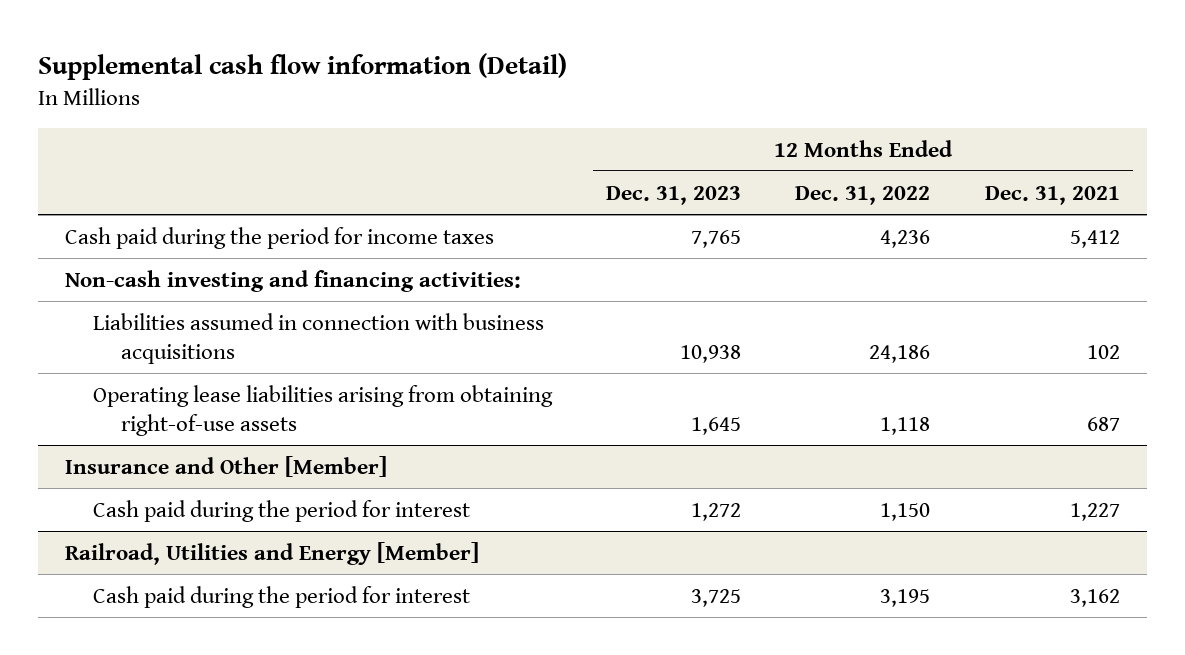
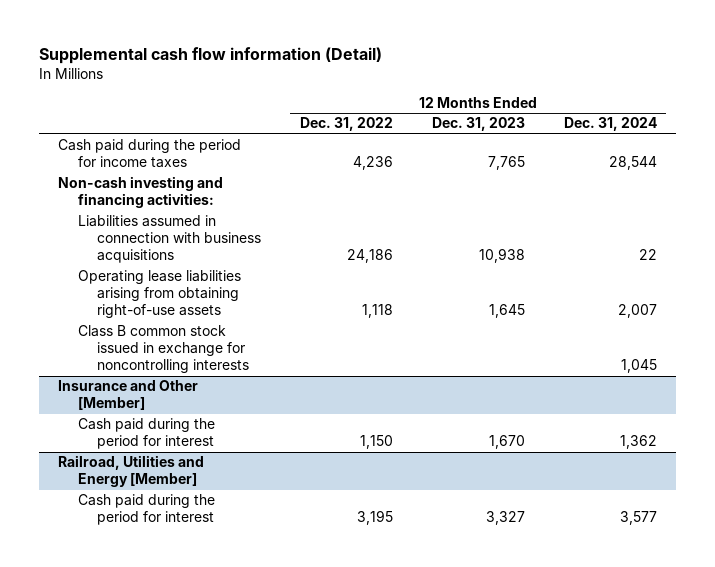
- | 12 Months Ended Dec. 31, 2023 | 12 Months Ended Dec. 31, 2022 | 12 Months Ended Dec. 31, 2021
+ | 12 Months Ended Dec. 31, 2022 | 12 Months Ended Dec. 31, 2023 | 12 Months Ended Dec. 31, 2024
+ Class B common stock issued in exchange for noncontrolling interests | | | 1,045
@ Insurance and Other [Member]
- Cash paid during the period for interest | 1,272 | 1,150 | 1,227
+ Cash paid during the period for interest | 1,150 | 1,670 | 1,362
@ Railroad, Utilities and Energy [Member]
- Cash paid during the period for interest | 3,725 | 3,195 | 3,162
+ Cash paid during the period for interest | 3,195 | 3,327 | 3,577

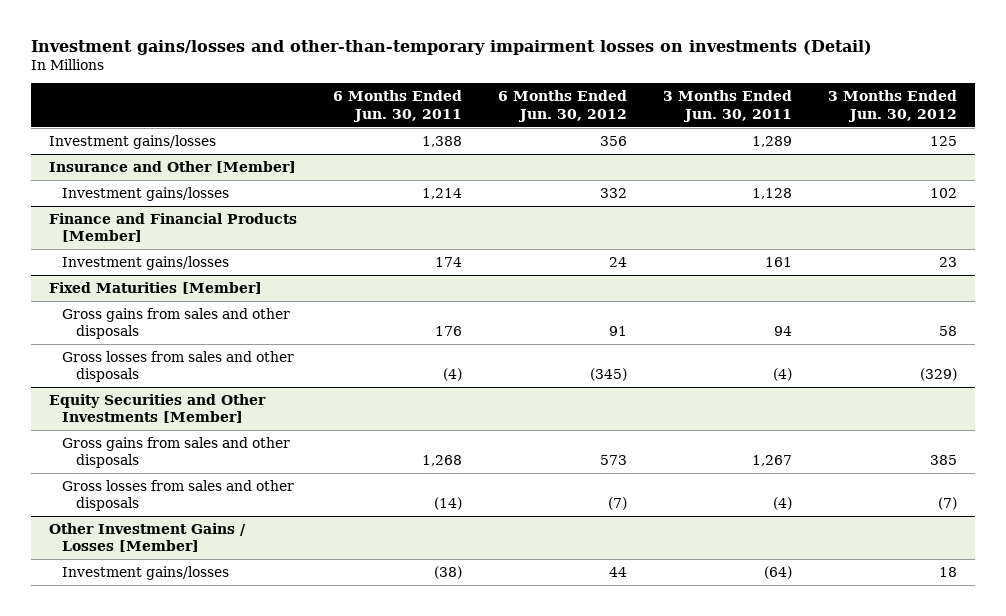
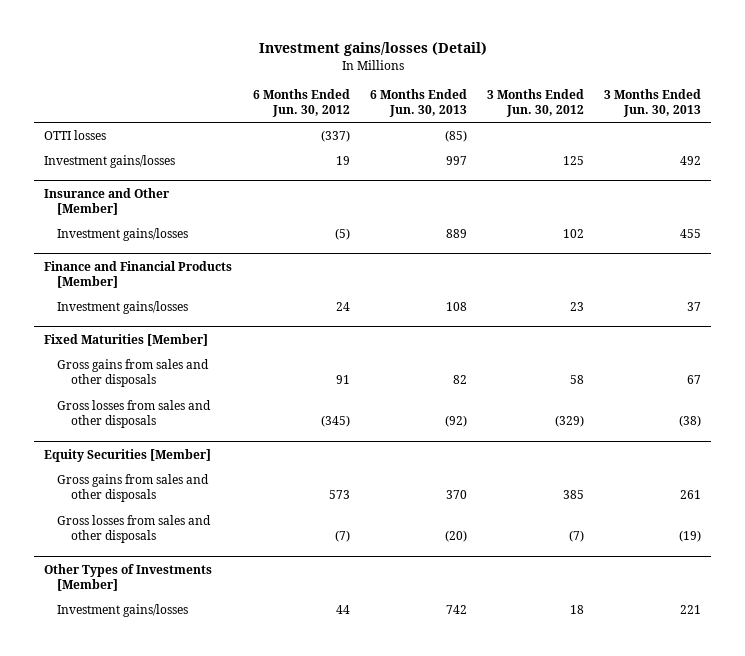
- Investment gains/losses and other-than-temporary impairment losses on investments (Detail)
+ Investment gains/losses (Detail)
- | 6 Months Ended Jun. 30, 2011 | 6 Months Ended Jun. 30, 2012 | 3 Months Ended Jun. 30, 2011 | 3 Months Ended Jun. 30, 2012
+ | 6 Months Ended Jun. 30, 2012 | 6 Months Ended Jun. 30, 2013 | 3 Months Ended Jun. 30, 2012 | 3 Months Ended Jun. 30, 2013
- Investment gains/losses | 1,388 | 356 | 1,289 | 125
+ OTTI losses | (337) | (85) | |
+ Investment gains/losses | 19 | 997 | 125 | 492
@ Insurance and Other [Member]
- Investment gains/losses | 1,214 | 332 | 1,128 | 102
+ Investment gains/losses | (5) | 889 | 102 | 455
- Equity Securities and Other Investments [Member]
+ Equity Securities [Member]
- Other Investment Gains / Losses [Member]
+ Other Types of Investments [Member]

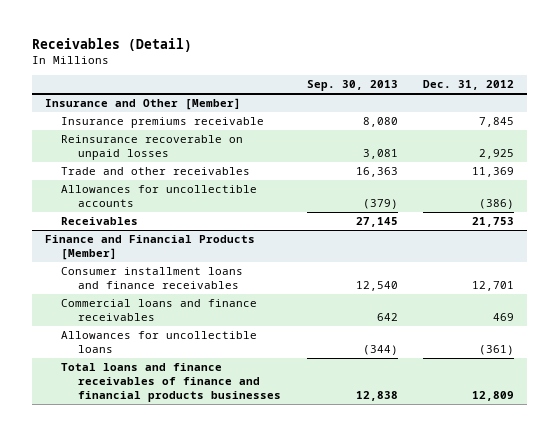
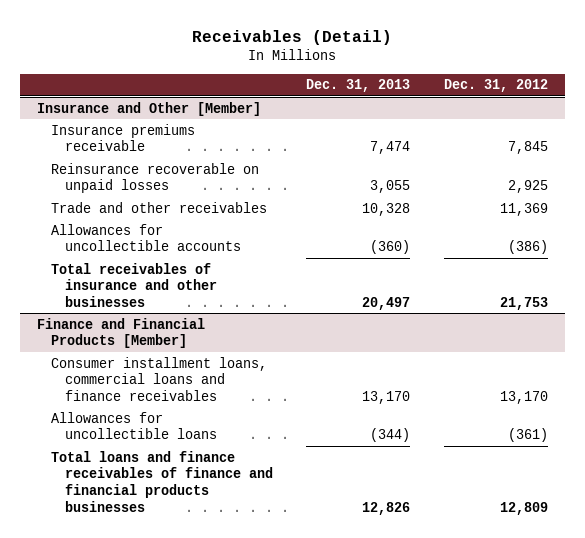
- | Sep. 30, 2013 | Dec. 31, 2012
+ | Dec. 31, 2013 | Dec. 31, 2012
@ Insurance and Other [Member]
- Receivables | 27,145 | 21,753
+ Total receivables of insurance and other businesses | 20,497 | 21,753
@ Finance and Financial Products [Member]
- Consumer installment loans and finance receivables | 12,540 | 12,701
- Commercial loans and finance receivables | 642 | 469
+ Consumer installment loans, commercial loans and finance receivables | 13,170 | 13,170

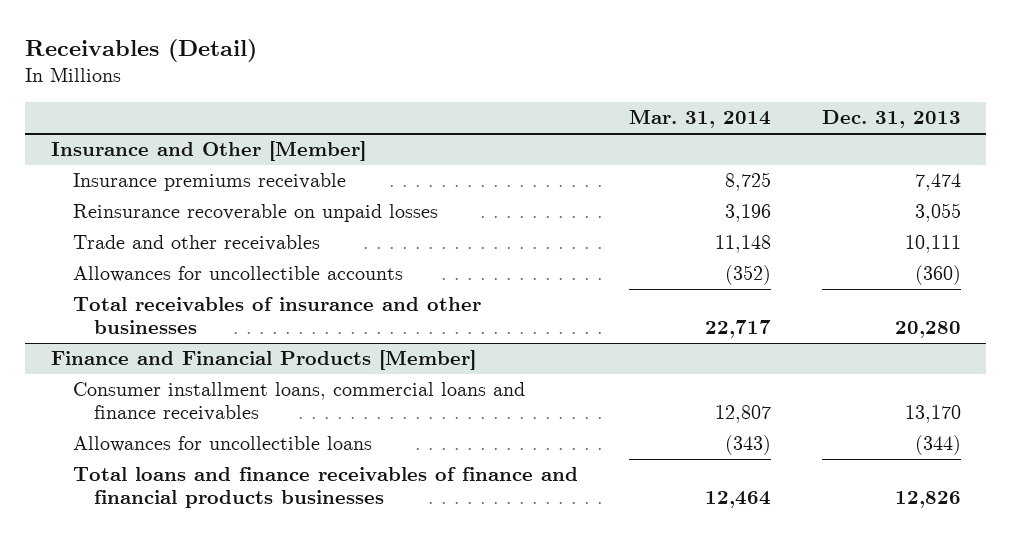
- | Dec. 31, 2013 | Dec. 31, 2012
+ | Mar. 31, 2014 | Dec. 31, 2013
@ Insurance and Other [Member]
- Trade and other receivables | 10,328 | 11,369
+ Trade and other receivables | 11,148 | 10,111
- Total receivables of insurance and other businesses | 20,497 | 21,753
+ Total receivables of insurance and other businesses | 22,717 | 20,280

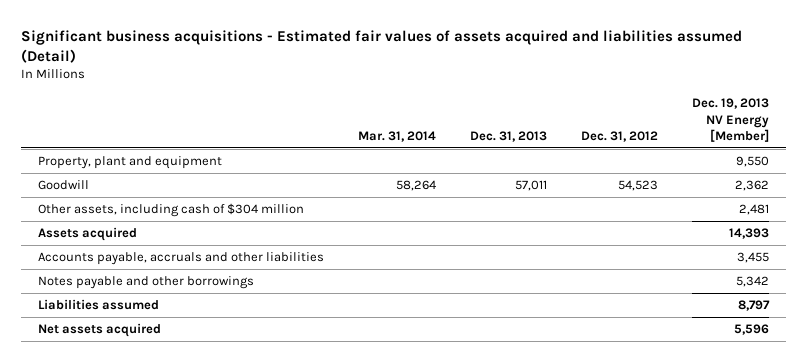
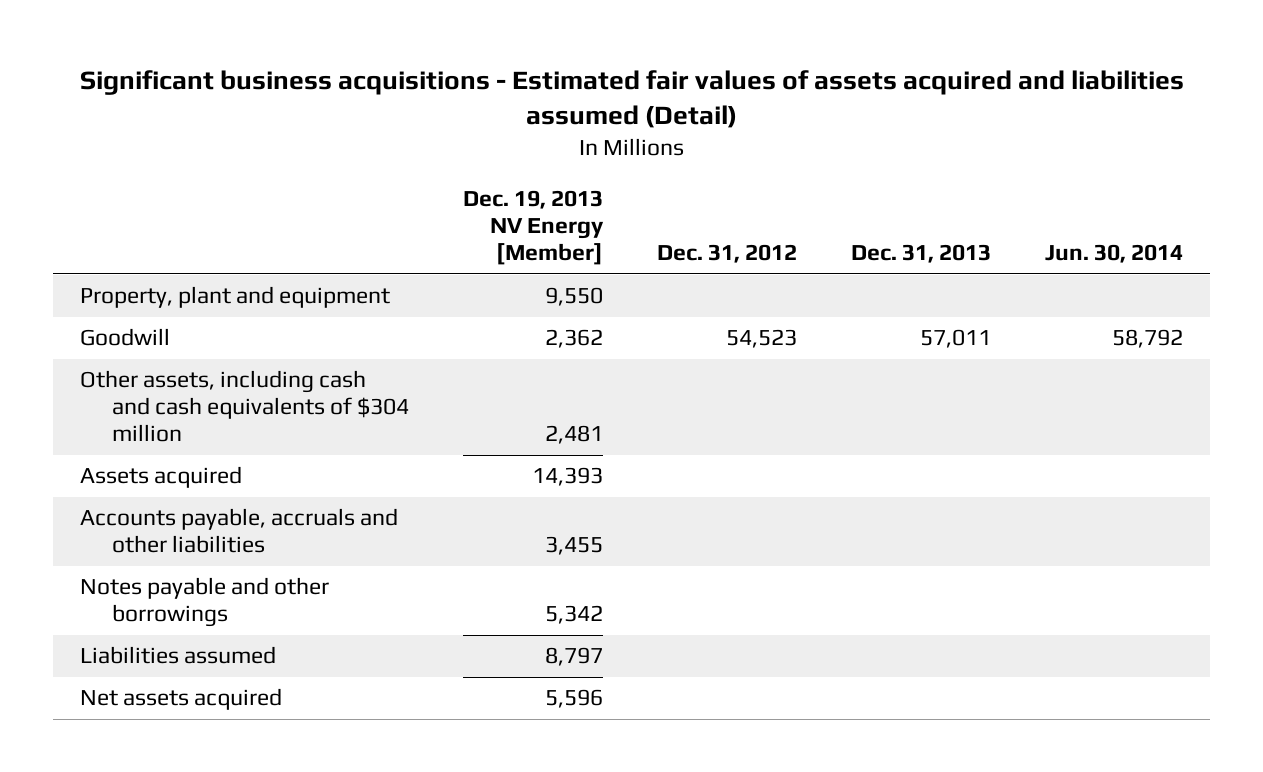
- | Mar. 31, 2014 | Dec. 31, 2013 | Dec. 31, 2012 | Dec. 19, 2013 NV Energy [Member]
+ | Dec. 19, 2013 NV Energy [Member] | Dec. 31, 2012 | Dec. 31, 2013 | Jun. 30, 2014
- Other assets, including cash of $304 million | | | | 2,481
+ Other assets, including cash and cash equivalents of $304 million | 2,481 | | |

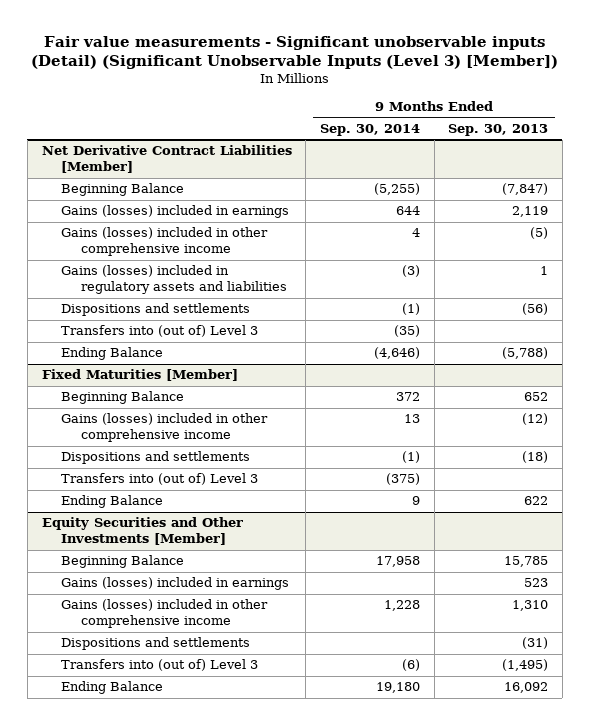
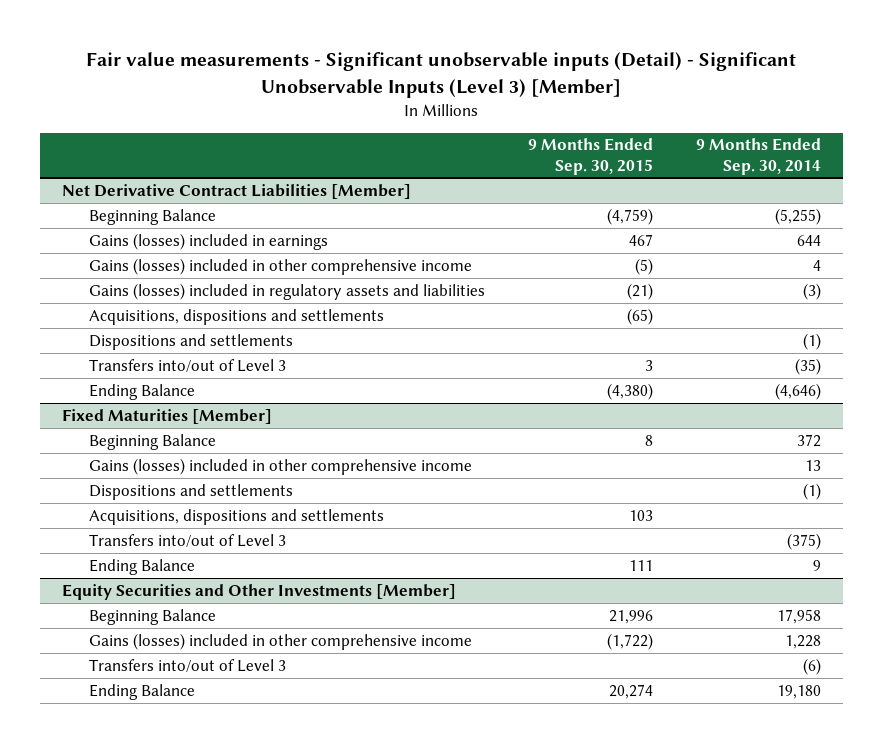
- Fair value measurements - Significant unobservable inputs (Detail) (Significant Unobservable Inputs (Level 3) [Member])
+ Fair value measurements - Significant unobservable inputs (Detail) - Significant Unobservable Inputs (Level 3) [Member]
- | 9 Months Ended Sep. 30, 2014 | 9 Months Ended Sep. 30, 2013
+ | 9 Months Ended Sep. 30, 2015 | 9 Months Ended Sep. 30, 2014
@ Net Derivative Contract Liabilities [Member]
+ Acquisitions, dispositions and settlements | (65) |
- Transfers into (out of) Level 3 | (35) |
+ Transfers into/out of Level 3 | 3 | (35)
@ Fixed Maturities [Member]
- Transfers into (out of) Level 3 | (375) |
+ Acquisitions, dispositions and settlements | 103 |
+ Transfers into/out of Level 3 | | (375)
@ Equity Securities and Other Investments [Member]
- Gains (losses) included in earnings | | 523
- Dispositions and settlements | | (31)
- Transfers into (out of) Level 3 | (6) | (1,495)
+ Transfers into/out of Level 3 | | (6)

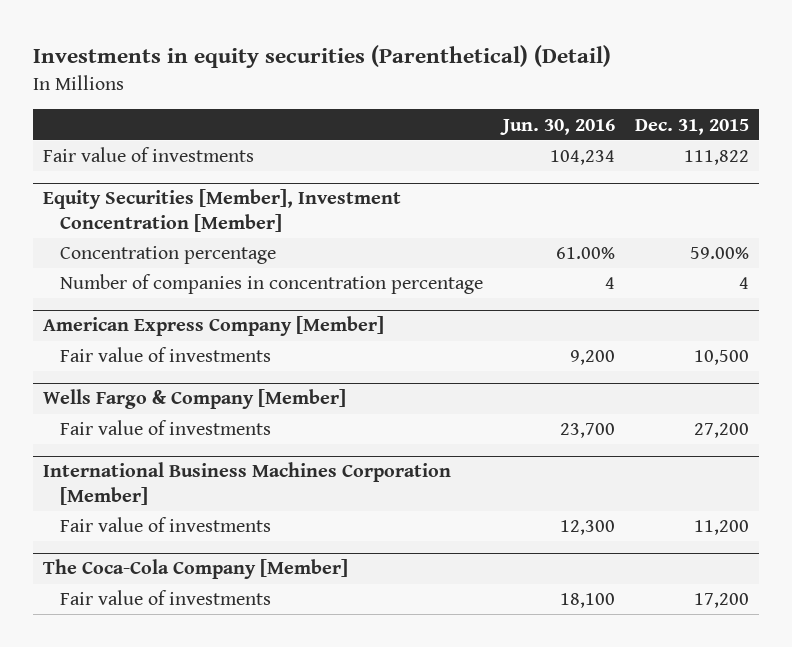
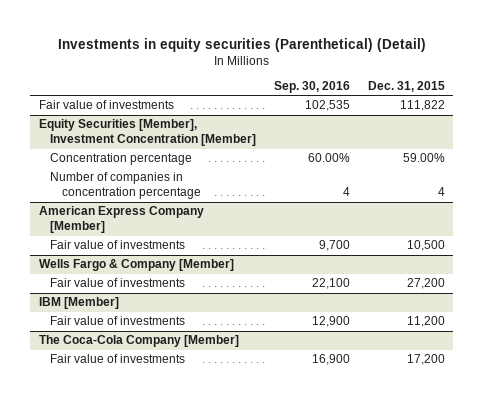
- | Jun. 30, 2016 | Dec. 31, 2015
+ | Sep. 30, 2016 | Dec. 31, 2015
- International Business Machines Corporation [Member]
+ IBM [Member]

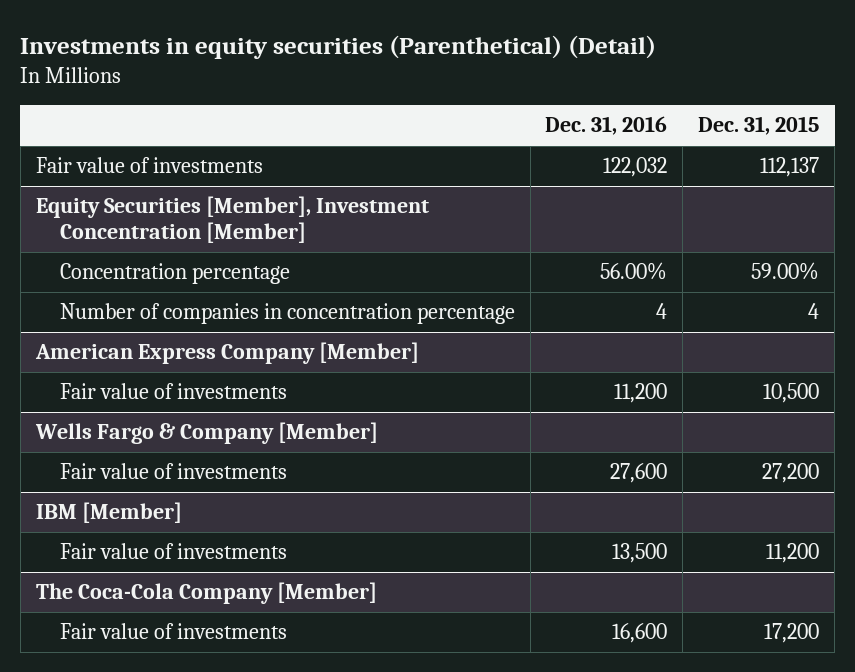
- | Sep. 30, 2016 | Dec. 31, 2015
+ | Dec. 31, 2016 | Dec. 31, 2015
- Fair value of investments | 102,535 | 111,822
+ Fair value of investments | 122,032 | 112,137

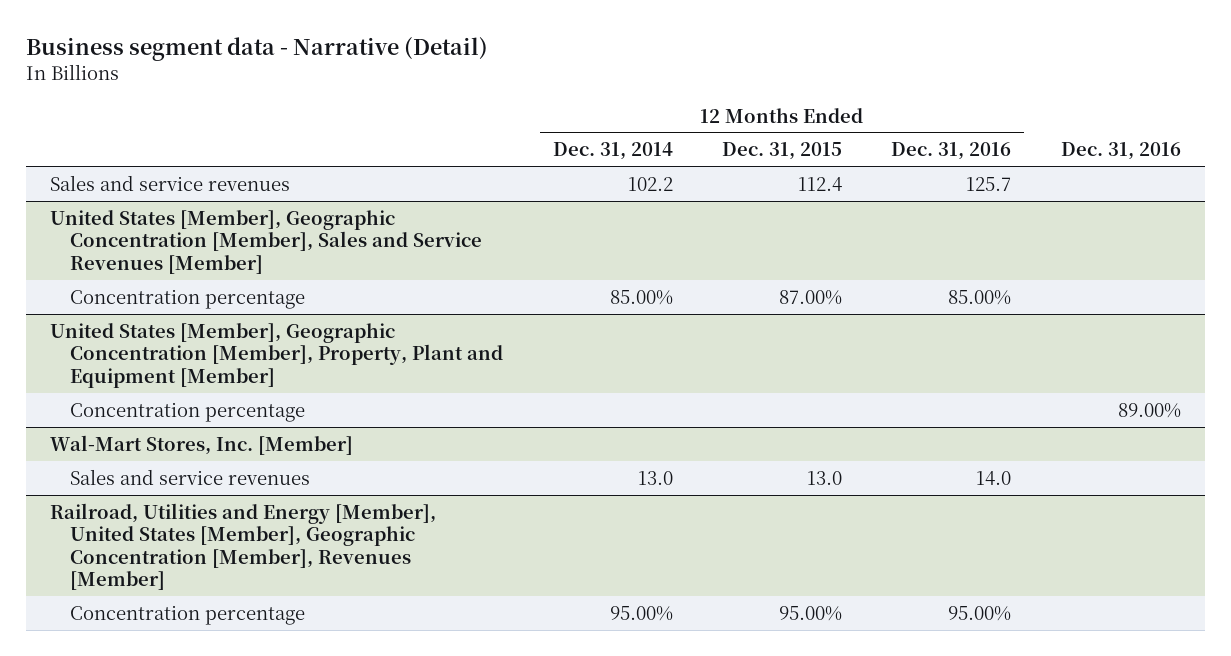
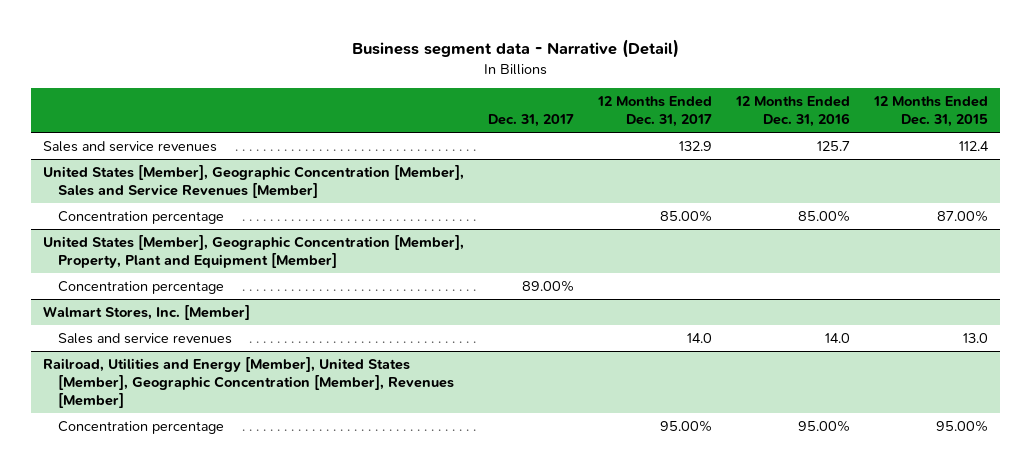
- | 12 Months Ended Dec. 31, 2014 | 12 Months Ended Dec. 31, 2015 | 12 Months Ended Dec. 31, 2016 | Dec. 31, 2016
+ | Dec. 31, 2017 | 12 Months Ended Dec. 31, 2017 | 12 Months Ended Dec. 31, 2016 | 12 Months Ended Dec. 31, 2015
- Wal-Mart Stores, Inc. [Member]
+ Walmart Stores, Inc. [Member]

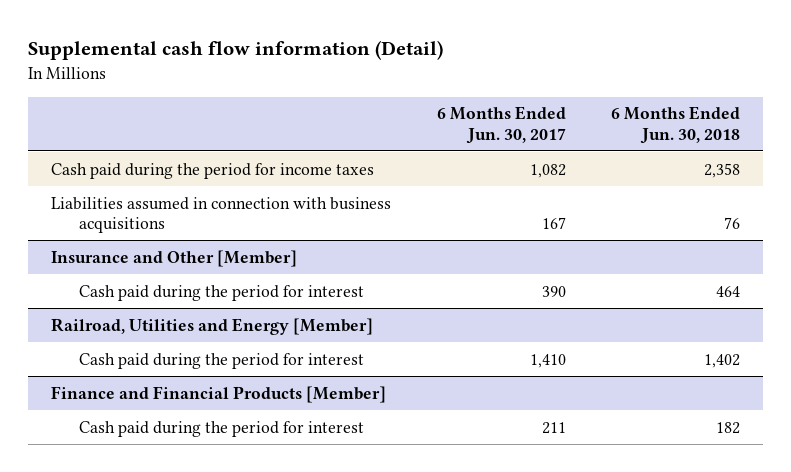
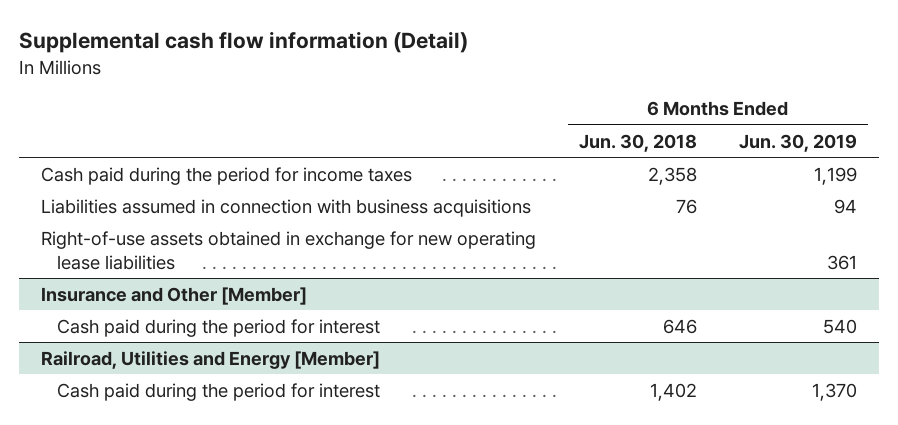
- | 6 Months Ended Jun. 30, 2017 | 6 Months Ended Jun. 30, 2018
+ | 6 Months Ended Jun. 30, 2018 | 6 Months Ended Jun. 30, 2019
+ Right-of-use assets obtained in exchange for new operating lease liabilities | | 361
@ Insurance and Other [Member]
- Cash paid during the period for interest | 390 | 464
+ Cash paid during the period for interest | 646 | 540
- Finance and Financial Products [Member]
- Cash paid during the period for interest | 211 | 182

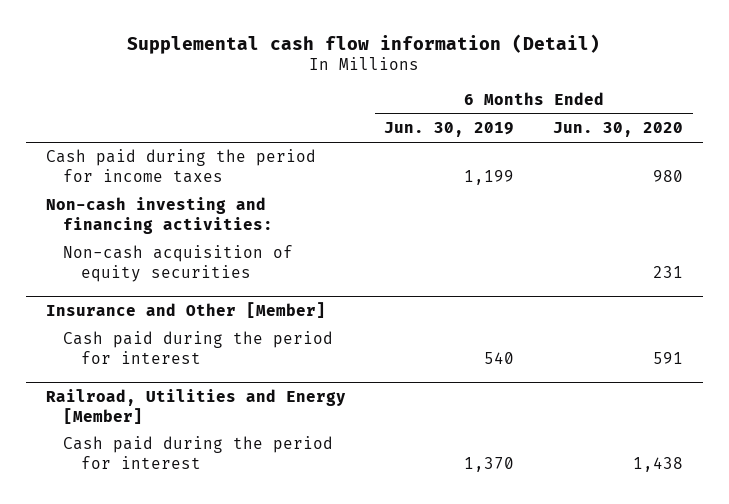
- | 6 Months Ended Jun. 30, 2018 | 6 Months Ended Jun. 30, 2019
+ | 6 Months Ended Jun. 30, 2019 | 6 Months Ended Jun. 30, 2020
- Liabilities assumed in connection with business acquisitions | 76 | 94
- Right-of-use assets obtained in exchange for new operating lease liabilities | | 361
+ Non-cash investing and financing activities:
+ Non-cash acquisition of equity securities | | 231

